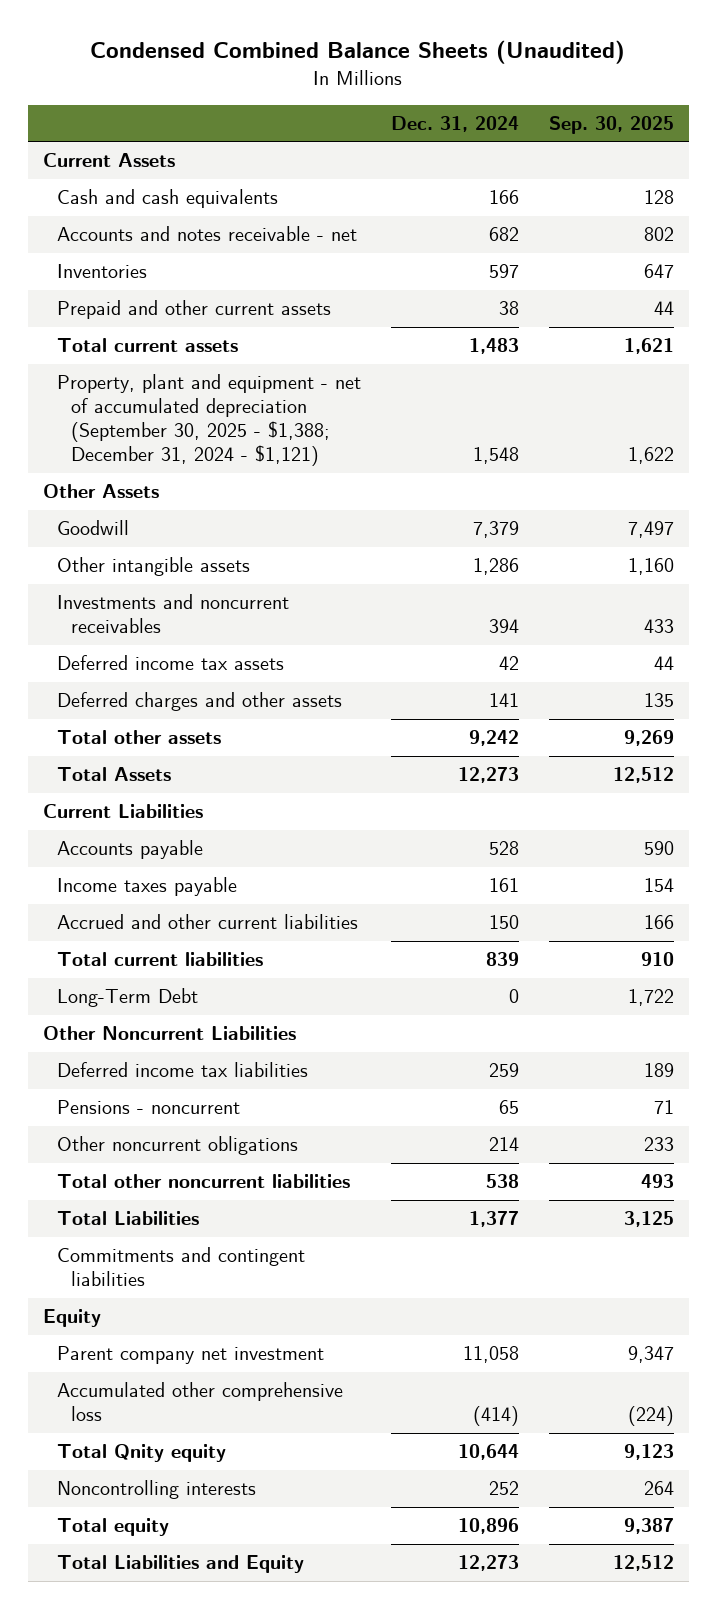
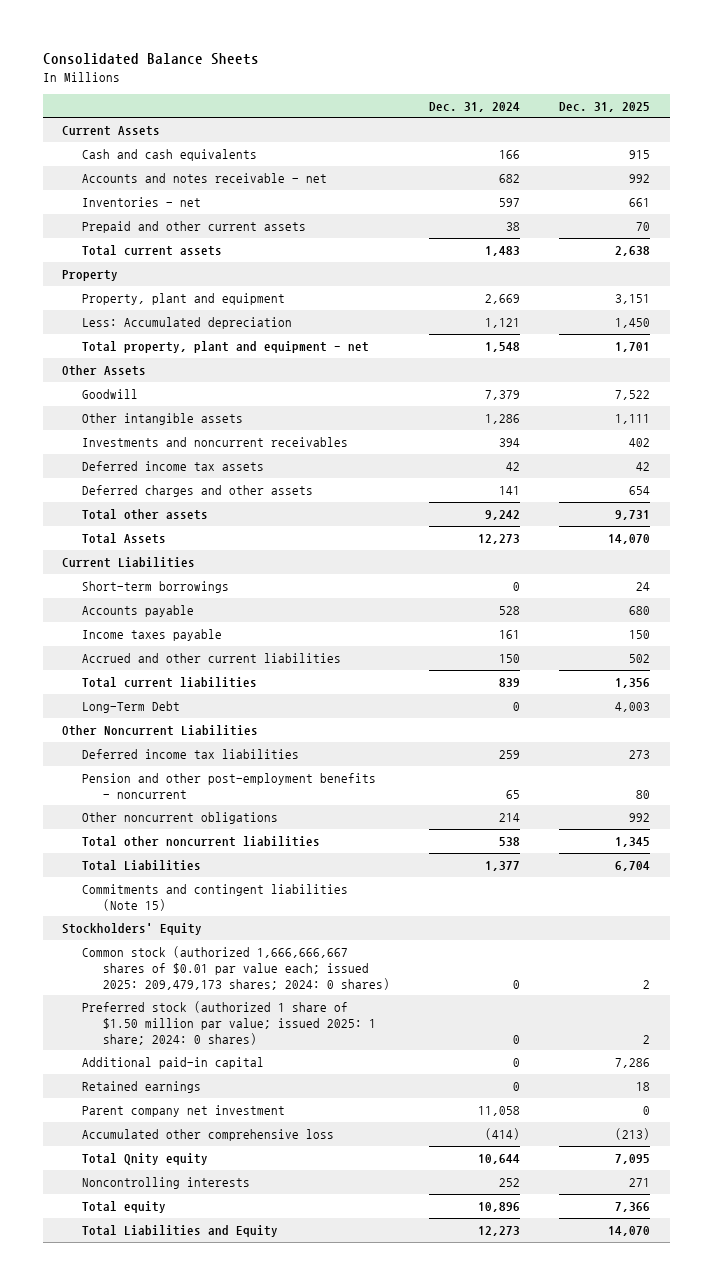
- Condensed Combined Balance Sheets (Unaudited)
+ Consolidated Balance Sheets
- | Dec. 31, 2024 | Sep. 30, 2025
+ | Dec. 31, 2024 | Dec. 31, 2025
- Inventories | 597 | 647
+ Inventories - net | 597 | 661
- Property, plant and equipment - net of accumulated depreciation (September 30, 2025 - $1,388; December 31, 2024 - $1,121) | 1,548 | 1,622
+ Property
+ Property, plant and equipment | 2,669 | 3,151
+ Less: Accumulated depreciation | 1,121 | 1,450
+ Total property, plant and equipment - net | 1,548 | 1,701
+ Short-term borrowings | 0 | 24
- Pensions - noncurrent | 65 | 71
+ Pension and other post-employment benefits - noncurrent | 65 | 80
- Commitments and contingent liabilities
- Equity
+ Commitments and contingent liabilities (Note 15)
+ Stockholders' Equity
+ Common stock (authorized 1,666,666,667 shares of $0.01 par value each; issued 2025: 209,479,173 shares; 2024: 0 shares) | 0 | 2
+ Preferred stock (authorized 1 share of $1.50 million par value; issued 2025: 1 share; 2024: 0 shares) | 0 | 2
+ Additional paid-in capital | 0 | 7,286
+ Retained earnings | 0 | 18

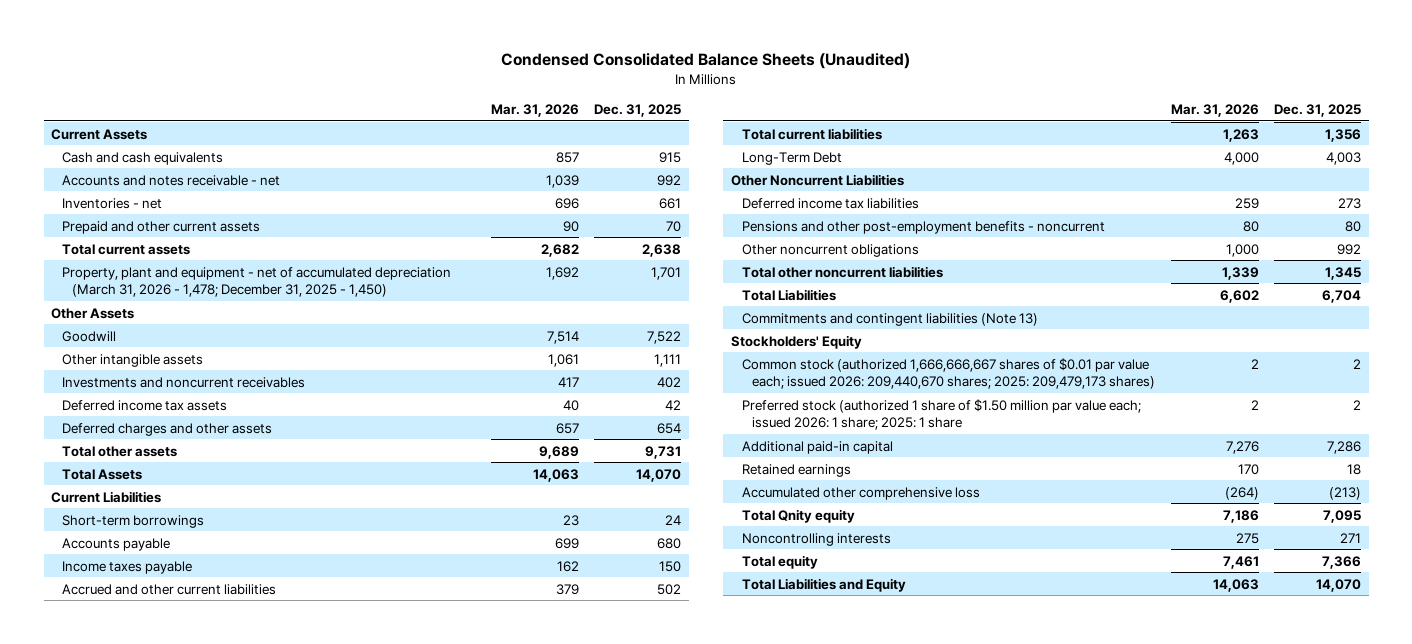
- Consolidated Balance Sheets
+ Condensed Consolidated Balance Sheets (Unaudited)
- | Dec. 31, 2024 | Dec. 31, 2025
+ | Mar. 31, 2026 | Dec. 31, 2025
- Property
- Property, plant and equipment | 2,669 | 3,151
- Less: Accumulated depreciation | 1,121 | 1,450
- Total property, plant and equipment - net | 1,548 | 1,701
+ Property, plant and equipment - net of accumulated depreciation (March 31, 2026 - 1,478; December 31, 2025 - 1,450) | 1,692 | 1,701
- Pension and other post-employment benefits - noncurrent | 65 | 80
+ Pensions and other post-employment benefits - noncurrent | 80 | 80
- Commitments and contingent liabilities (Note 15)
+ Commitments and contingent liabilities (Note 13)
- Common stock (authorized 1,666,666,667 shares of $0.01 par value each; issued 2025: 209,479,173 shares; 2024: 0 shares) | 0 | 2
- Preferred stock (authorized 1 share of $1.50 million par value; issued 2025: 1 share; 2024: 0 shares) | 0 | 2
+ Common stock (authorized 1,666,666,667 shares of $0.01 par value each; issued 2026: 209,440,670 shares; 2025: 209,479,173 shares) | 2 | 2
+ Preferred stock (authorized 1 share of $1.50 million par value each; issued 2026: 1 share; 2025: 1 share | 2 | 2
- Parent company net investment | 11,058 | 0

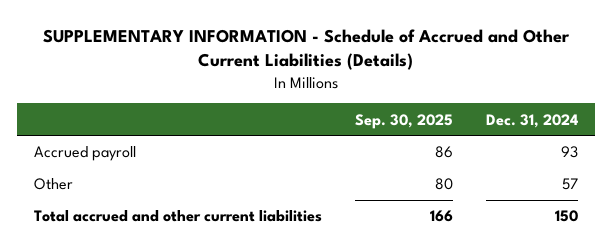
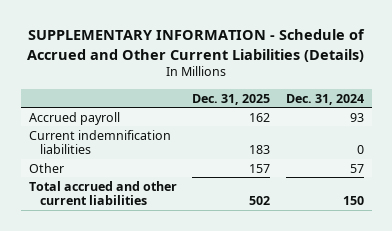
- | Sep. 30, 2025 | Dec. 31, 2024
+ | Dec. 31, 2025 | Dec. 31, 2024
+ Current indemnification liabilities | 183 | 0

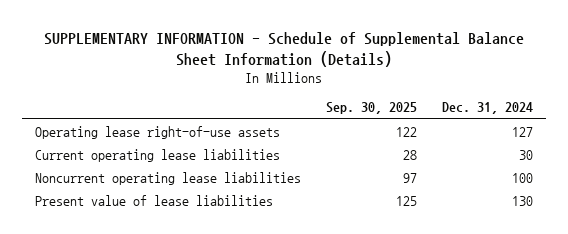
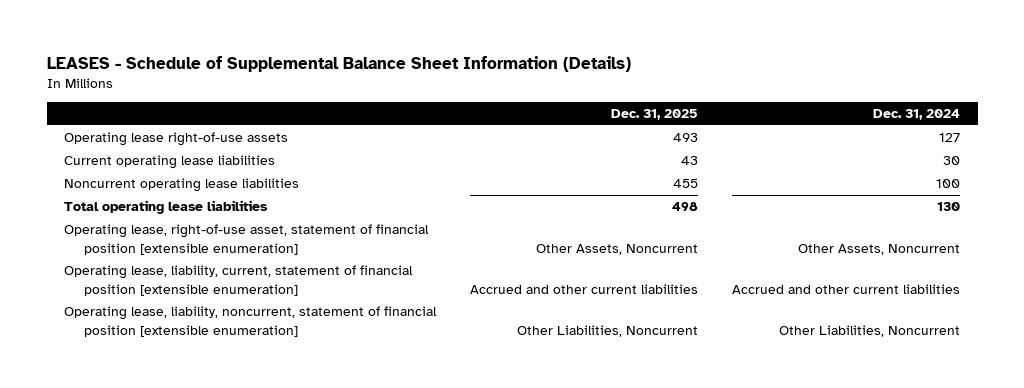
- SUPPLEMENTARY INFORMATION - Schedule of Supplemental Balance Sheet Information (Details)
+ LEASES - Schedule of Supplemental Balance Sheet Information (Details)
- | Sep. 30, 2025 | Dec. 31, 2024
+ | Dec. 31, 2025 | Dec. 31, 2024
- Present value of lease liabilities | 125 | 130
+ Total operating lease liabilities | 498 | 130
+ Operating lease, right-of-use asset, statement of financial position [extensible enumeration] | Other Assets, Noncurrent | Other Assets, Noncurrent
+ Operating lease, liability, current, statement of financial position [extensible enumeration] | Accrued and other current liabilities | Accrued and other current liabilities
+ Operating lease, liability, noncurrent, statement of financial position [extensible enumeration] | Other Liabilities, Noncurrent | Other Liabilities, Noncurrent

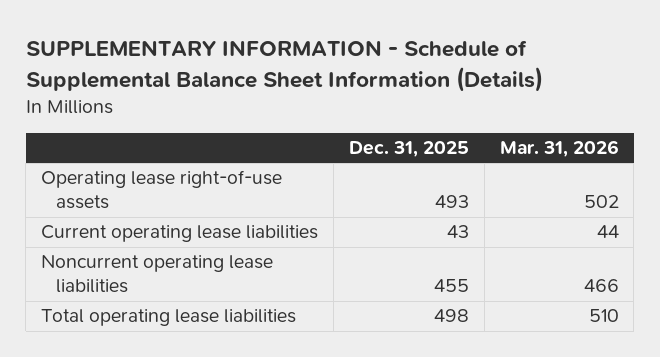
- LEASES - Schedule of Supplemental Balance Sheet Information (Details)
+ SUPPLEMENTARY INFORMATION - Schedule of Supplemental Balance Sheet Information (Details)
- | Dec. 31, 2025 | Dec. 31, 2024
+ | Dec. 31, 2025 | Mar. 31, 2026
- Operating lease, right-of-use asset, statement of financial position [extensible enumeration] | Other Assets, Noncurrent | Other Assets, Noncurrent
- Operating lease, liability, current, statement of financial position [extensible enumeration] | Accrued and other current liabilities | Accrued and other current liabilities
- Operating lease, liability, noncurrent, statement of financial position [extensible enumeration] | Other Liabilities, Noncurrent | Other Liabilities, Noncurrent

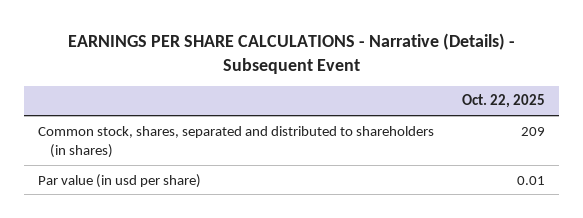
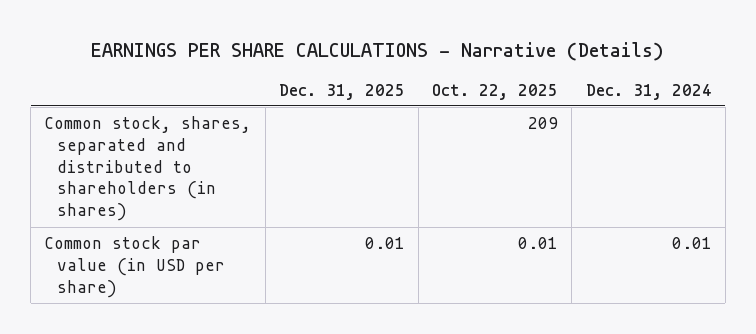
- EARNINGS PER SHARE CALCULATIONS - Narrative (Details) - Subsequent Event
+ EARNINGS PER SHARE CALCULATIONS - Narrative (Details)
- | Oct. 22, 2025
+ | Dec. 31, 2025 | Oct. 22, 2025 | Dec. 31, 2024
- Par value (in usd per share) | 0.01
+ Common stock par value (in USD per share) | 0.01 | 0.01 | 0.01

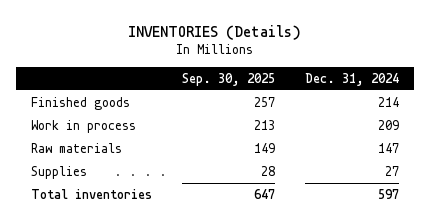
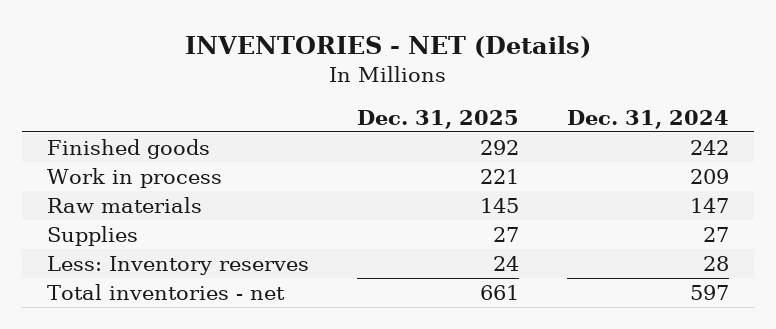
- INVENTORIES (Details)
+ INVENTORIES - NET (Details)
- | Sep. 30, 2025 | Dec. 31, 2024
+ | Dec. 31, 2025 | Dec. 31, 2024
- Finished goods | 257 | 214
+ Finished goods | 292 | 242
- Total inventories | 647 | 597
+ Less: Inventory reserves | 24 | 28
+ Total inventories - net | 661 | 597

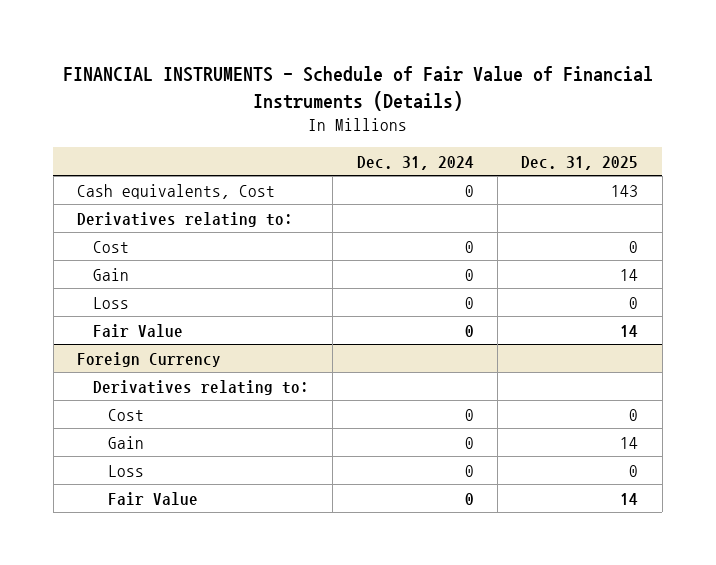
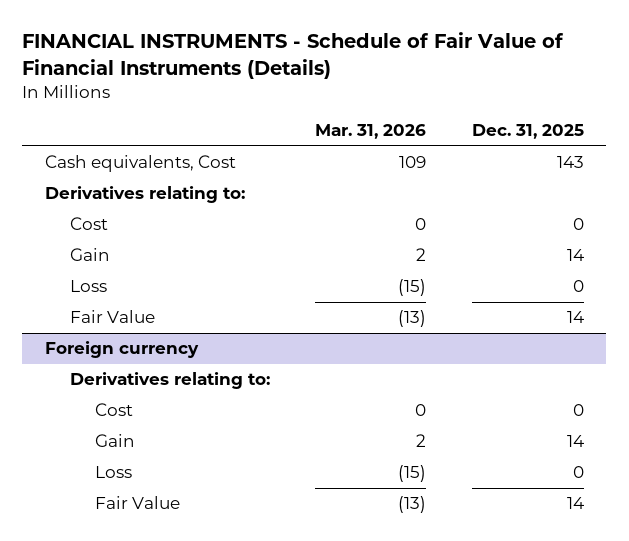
- | Dec. 31, 2024 | Dec. 31, 2025
+ | Mar. 31, 2026 | Dec. 31, 2025
- Foreign Currency
+ Foreign currency

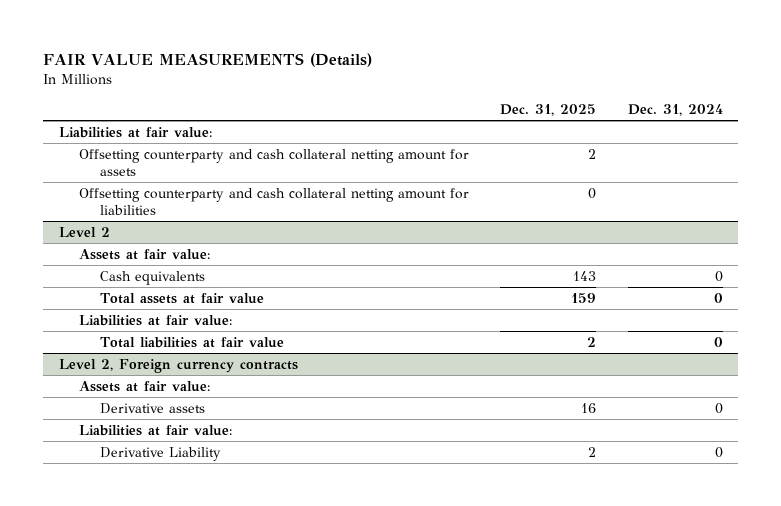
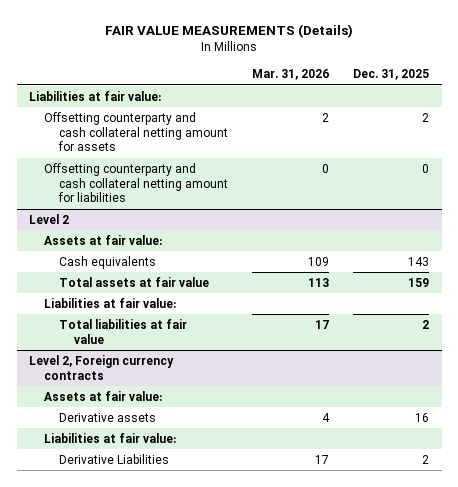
- | Dec. 31, 2025 | Dec. 31, 2024
+ | Mar. 31, 2026 | Dec. 31, 2025
@ Level 2, Foreign currency contracts
- Derivative Liability | 2 | 0
+ Derivative Liabilities | 17 | 2

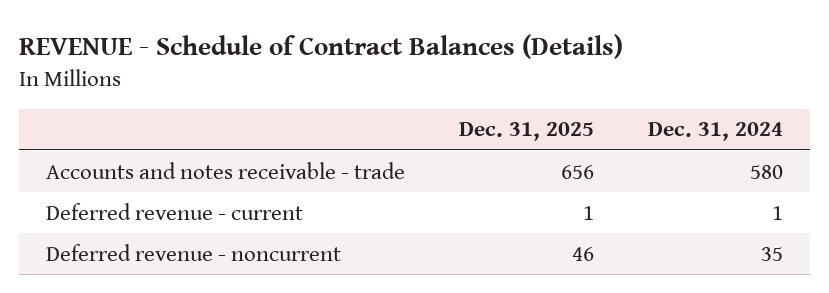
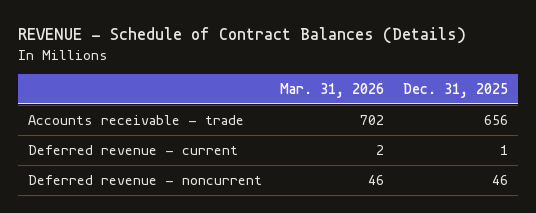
- | Dec. 31, 2025 | Dec. 31, 2024
+ | Mar. 31, 2026 | Dec. 31, 2025
- Accounts and notes receivable - trade | 656 | 580
+ Accounts receivable - trade | 702 | 656

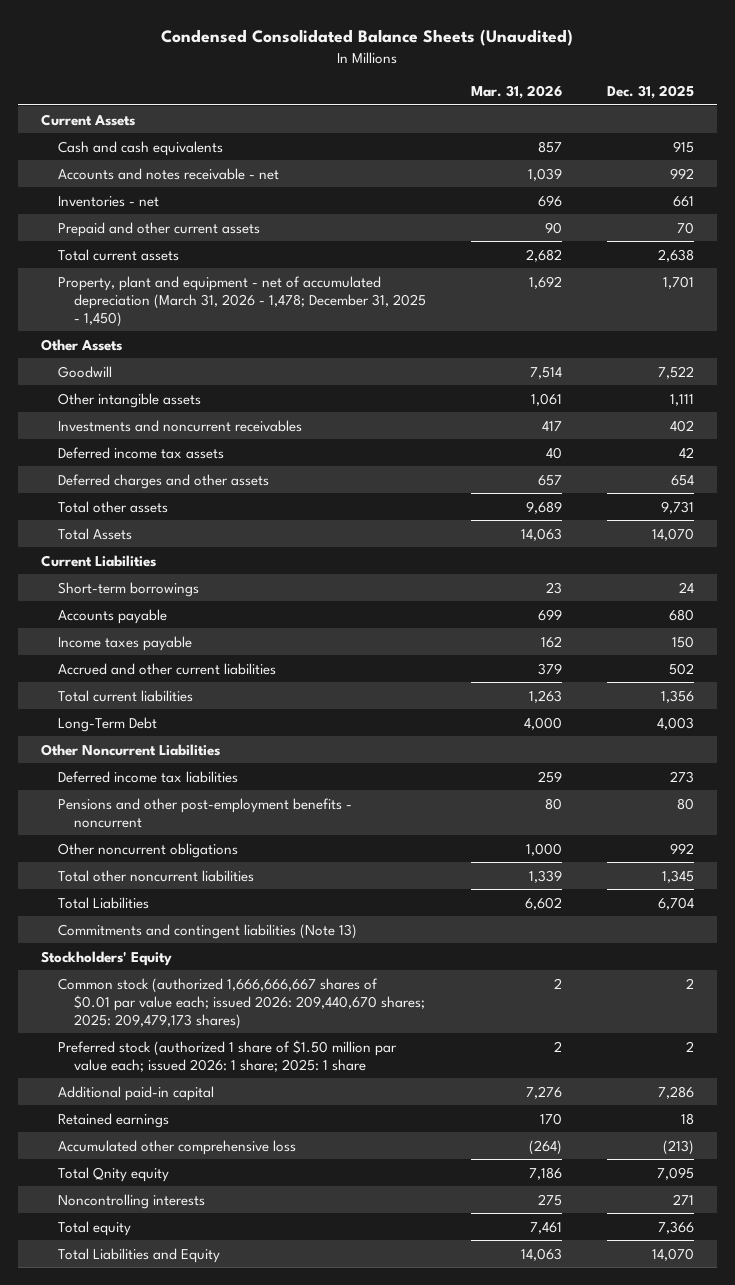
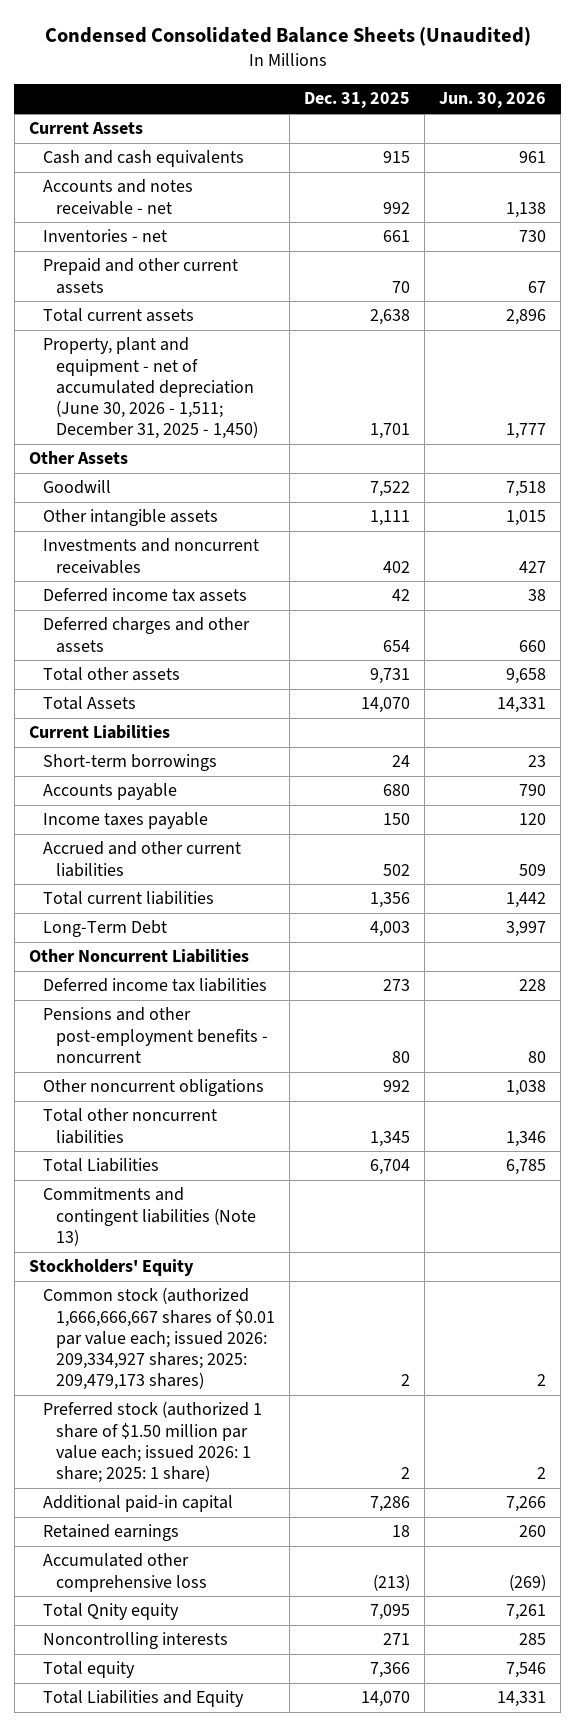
- | Mar. 31, 2026 | Dec. 31, 2025
+ | Dec. 31, 2025 | Jun. 30, 2026
- Property, plant and equipment - net of accumulated depreciation (March 31, 2026 - 1,478; December 31, 2025 - 1,450) | 1,692 | 1,701
+ Property, plant and equipment - net of accumulated depreciation (June 30, 2026 - 1,511; December 31, 2025 - 1,450) | 1,701 | 1,777
- Common stock (authorized 1,666,666,667 shares of $0.01 par value each; issued 2026: 209,440,670 shares; 2025: 209,479,173 shares) | 2 | 2
- Preferred stock (authorized 1 share of $1.50 million par value each; issued 2026: 1 share; 2025: 1 share | 2 | 2
+ Common stock (authorized 1,666,666,667 shares of $0.01 par value each; issued 2026: 209,334,927 shares; 2025: 209,479,173 shares) | 2 | 2
+ Preferred stock (authorized 1 share of $1.50 million par value each; issued 2026: 1 share; 2025: 1 share) | 2 | 2

